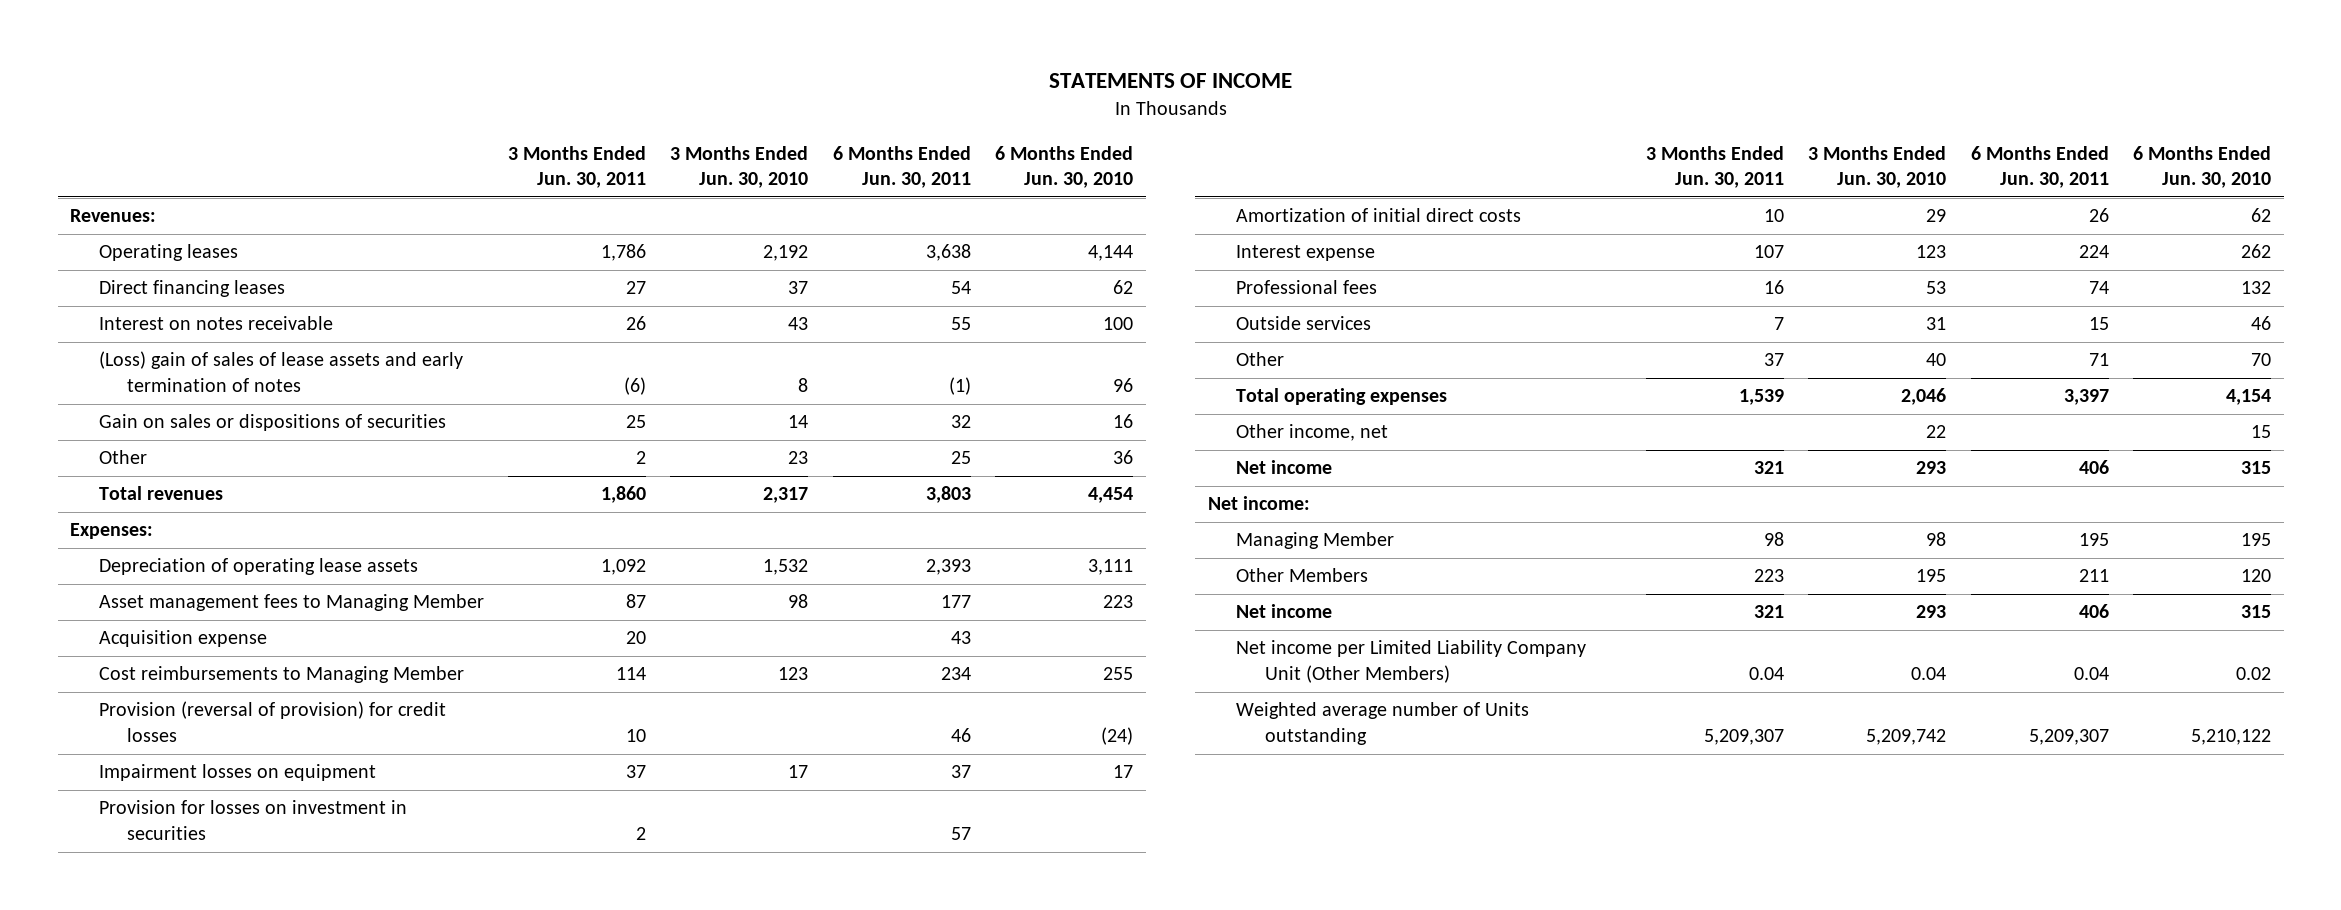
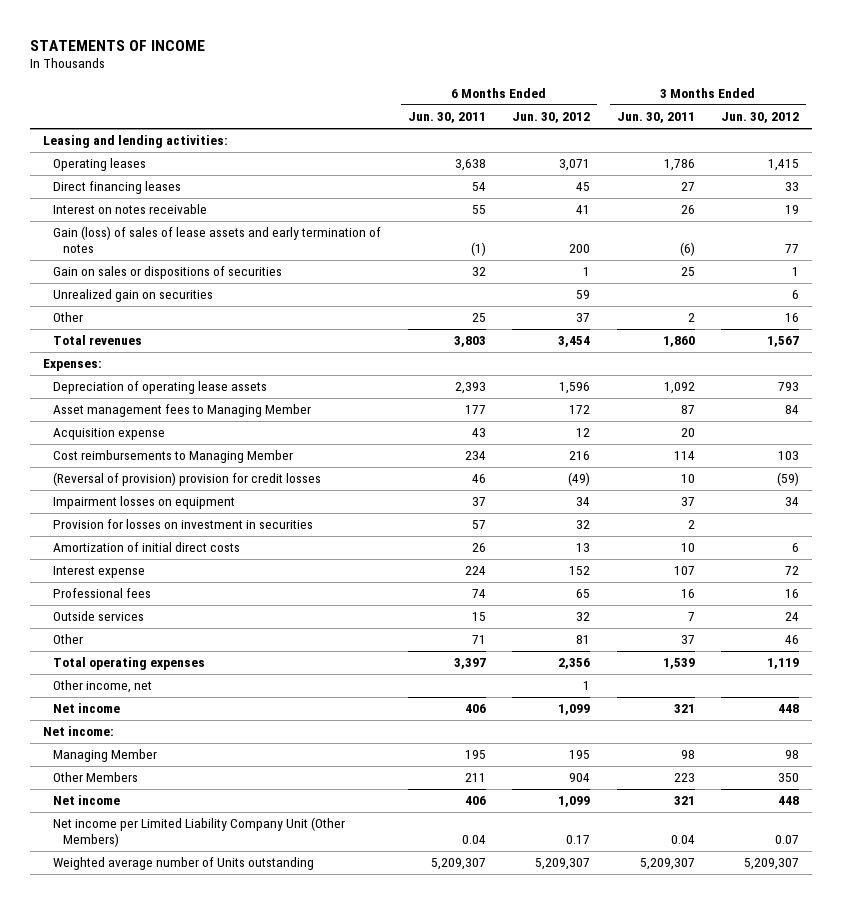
- | 3 Months Ended Jun. 30, 2011 | 3 Months Ended Jun. 30, 2010 | 6 Months Ended Jun. 30, 2011 | 6 Months Ended Jun. 30, 2010
+ | 6 Months Ended Jun. 30, 2011 | 6 Months Ended Jun. 30, 2012 | 3 Months Ended Jun. 30, 2011 | 3 Months Ended Jun. 30, 2012
- Revenues:
+ Leasing and lending activities:
- (Loss) gain of sales of lease assets and early termination of notes | (6) | 8 | (1) | 96
+ Gain (loss) of sales of lease assets and early termination of notes | (1) | 200 | (6) | 77
+ Unrealized gain on securities | | 59 | | 6
- Provision (reversal of provision) for credit losses | 10 | | 46 | (24)
+ (Reversal of provision) provision for credit losses | 46 | (49) | 10 | (59)

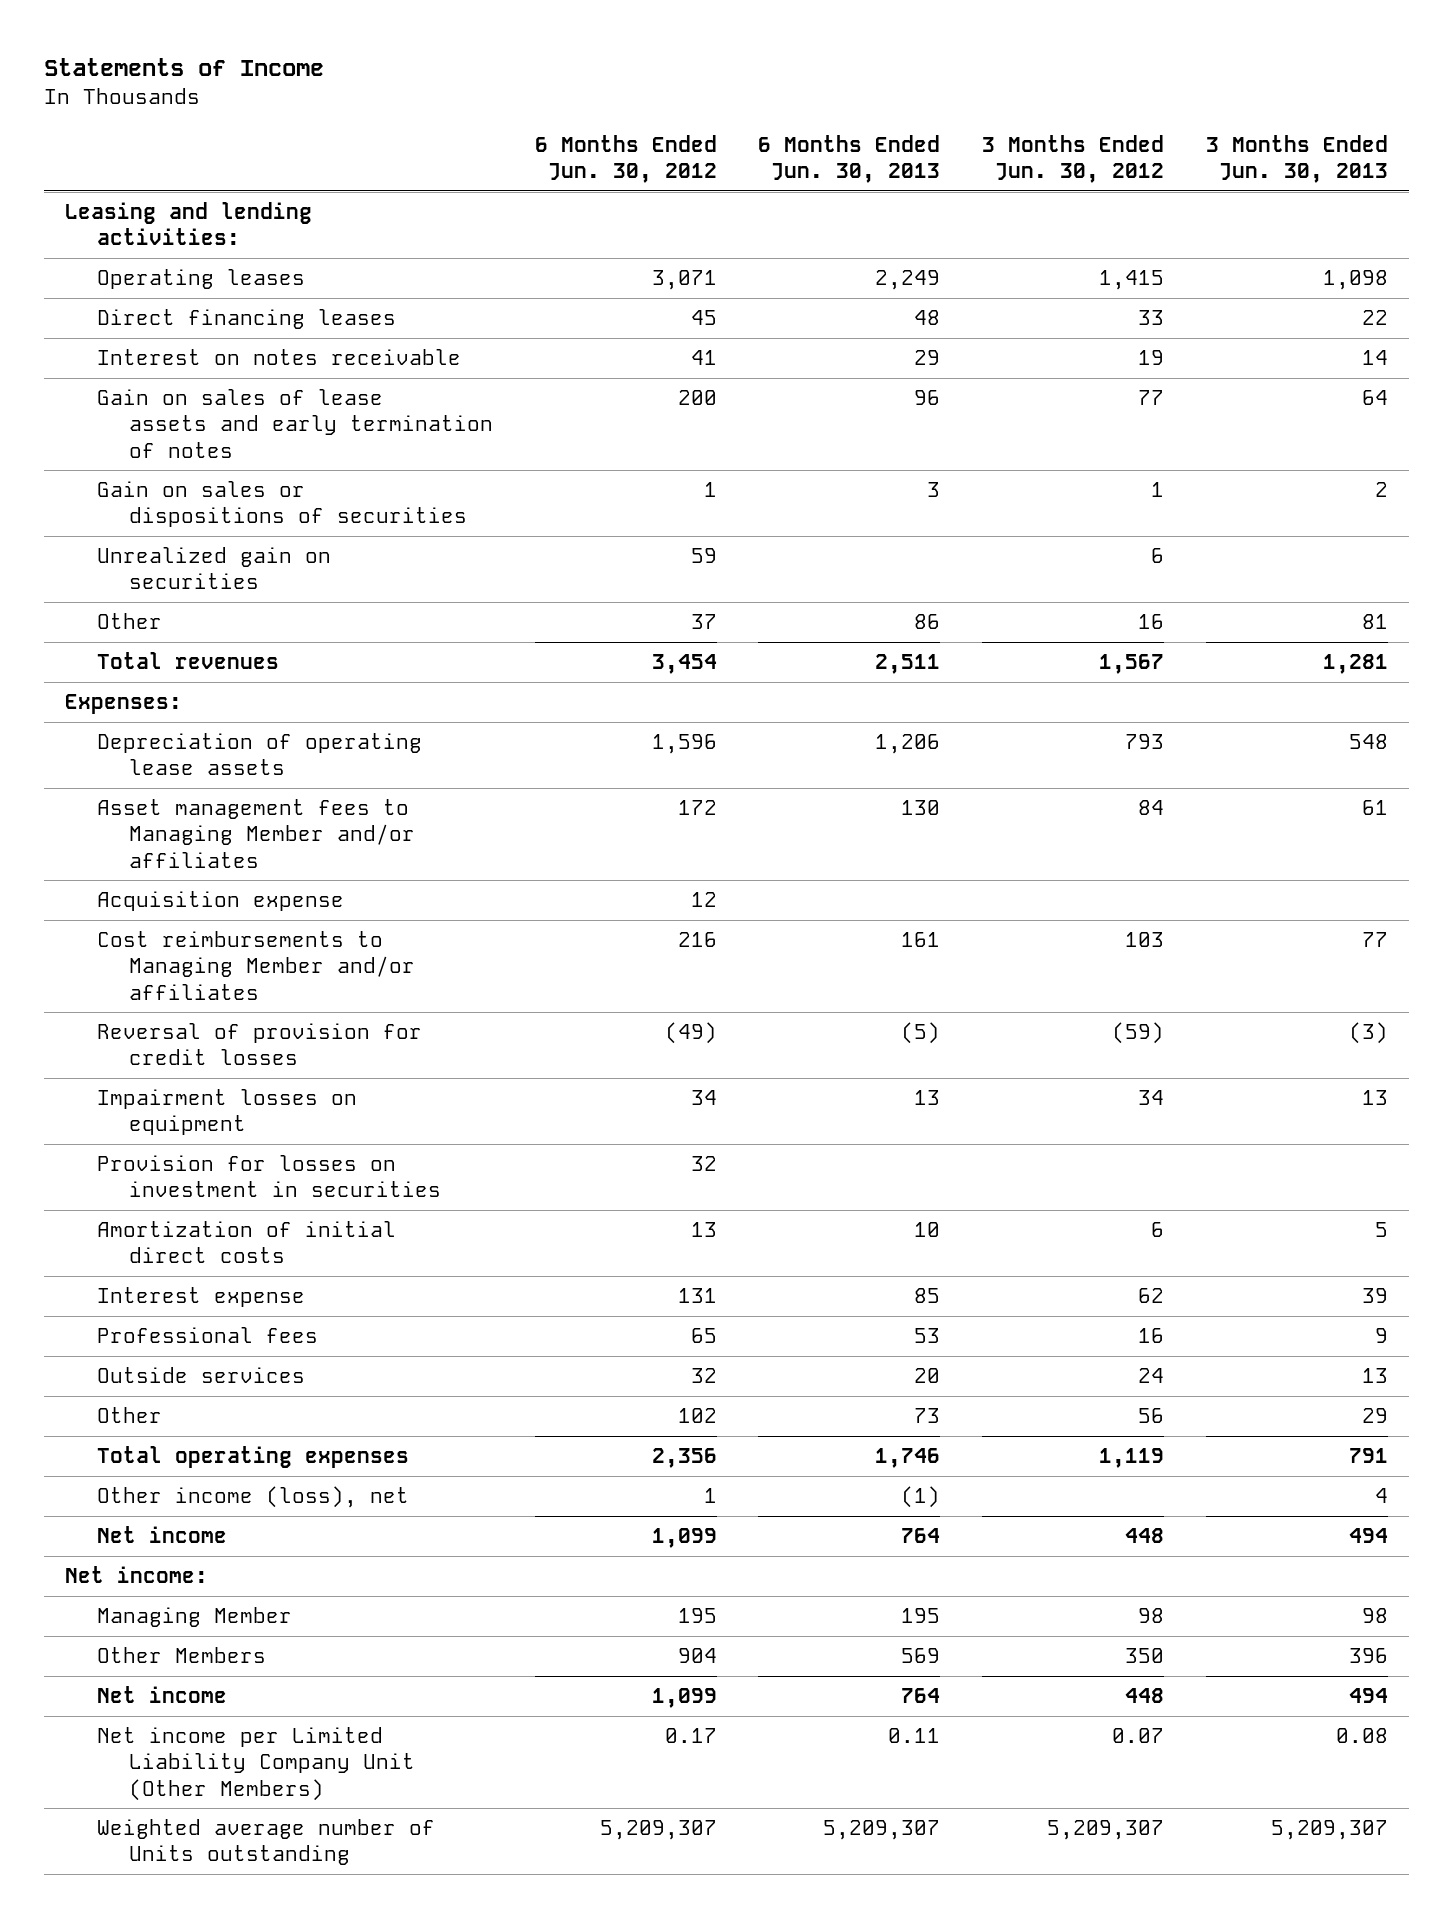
- STATEMENTS OF INCOME
+ Statements of Income
- | 6 Months Ended Jun. 30, 2011 | 6 Months Ended Jun. 30, 2012 | 3 Months Ended Jun. 30, 2011 | 3 Months Ended Jun. 30, 2012
+ | 6 Months Ended Jun. 30, 2012 | 6 Months Ended Jun. 30, 2013 | 3 Months Ended Jun. 30, 2012 | 3 Months Ended Jun. 30, 2013
- Gain (loss) of sales of lease assets and early termination of notes | (1) | 200 | (6) | 77
+ Gain on sales of lease assets and early termination of notes | 200 | 96 | 77 | 64
- Asset management fees to Managing Member | 177 | 172 | 87 | 84
+ Asset management fees to Managing Member and/or affiliates | 172 | 130 | 84 | 61
- Cost reimbursements to Managing Member | 234 | 216 | 114 | 103
- (Reversal of provision) provision for credit losses | 46 | (49) | 10 | (59)
+ Cost reimbursements to Managing Member and/or affiliates | 216 | 161 | 103 | 77
+ Reversal of provision for credit losses | (49) | (5) | (59) | (3)
- Interest expense | 224 | 152 | 107 | 72
+ Interest expense | 131 | 85 | 62 | 39
- Other | 71 | 81 | 37 | 46
+ Other | 102 | 73 | 56 | 29
- Other income, net | | 1 | |
+ Other income (loss), net | 1 | (1) | | 4

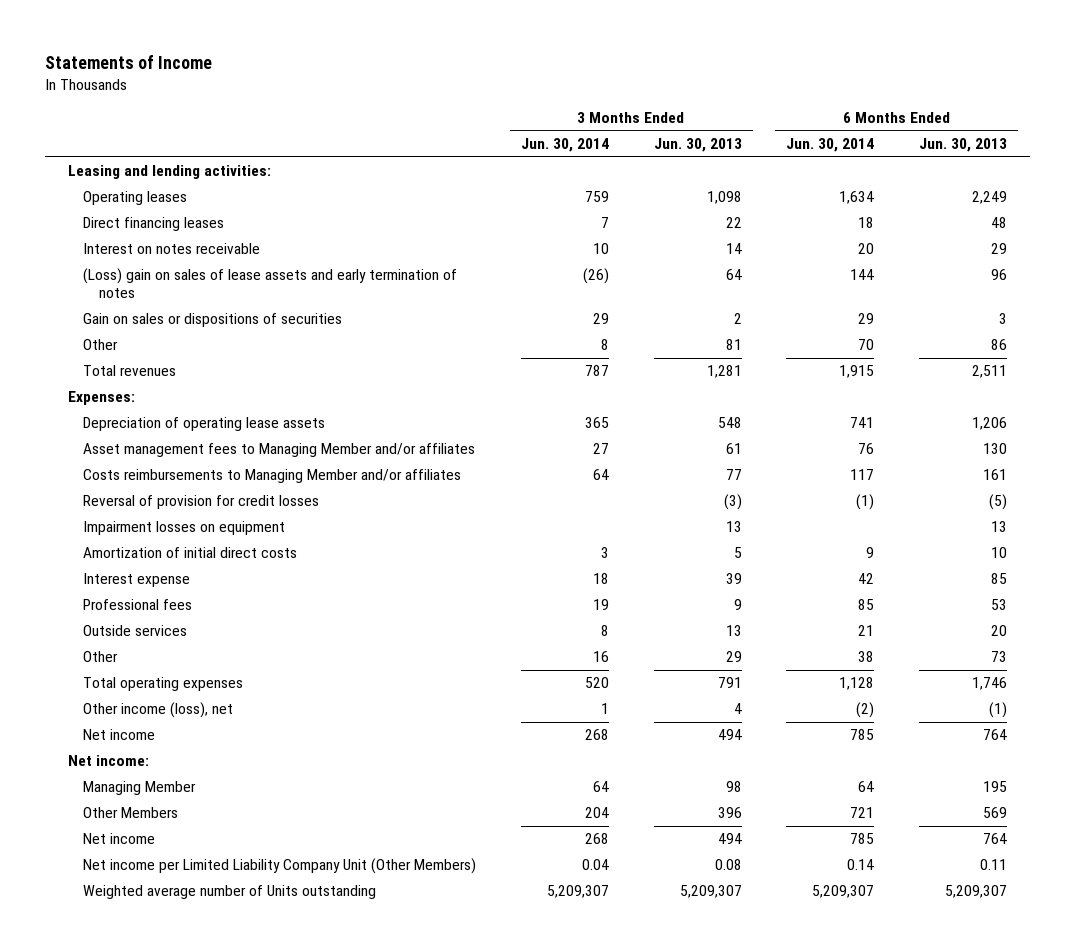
- | 6 Months Ended Jun. 30, 2012 | 6 Months Ended Jun. 30, 2013 | 3 Months Ended Jun. 30, 2012 | 3 Months Ended Jun. 30, 2013
+ | 3 Months Ended Jun. 30, 2014 | 3 Months Ended Jun. 30, 2013 | 6 Months Ended Jun. 30, 2014 | 6 Months Ended Jun. 30, 2013
- Gain on sales of lease assets and early termination of notes | 200 | 96 | 77 | 64
+ (Loss) gain on sales of lease assets and early termination of notes | (26) | 64 | 144 | 96
- Unrealized gain on securities | 59 | | 6 |
- Acquisition expense | 12 | | |
- Cost reimbursements to Managing Member and/or affiliates | 216 | 161 | 103 | 77
+ Costs reimbursements to Managing Member and/or affiliates | 64 | 77 | 117 | 161
- Provision for losses on investment in securities | 32 | | |

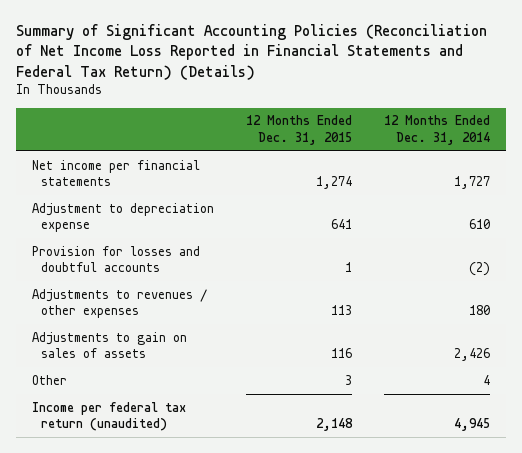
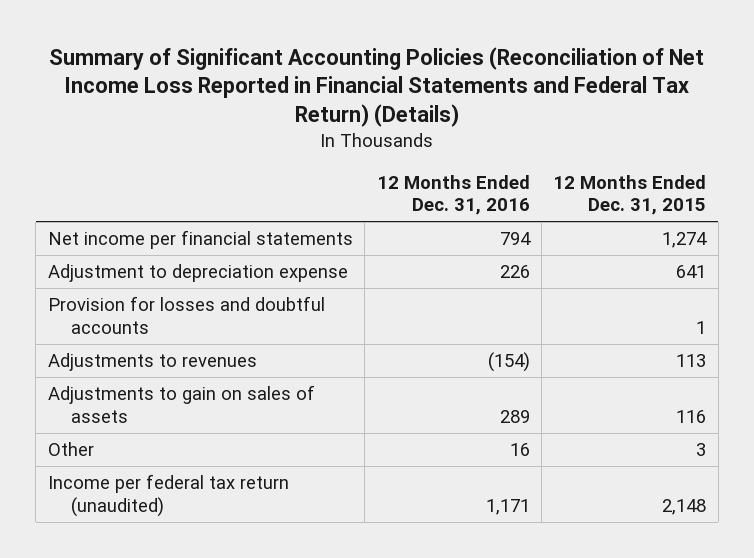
- | 12 Months Ended Dec. 31, 2015 | 12 Months Ended Dec. 31, 2014
+ | 12 Months Ended Dec. 31, 2016 | 12 Months Ended Dec. 31, 2015
- Adjustments to revenues / other expenses | 113 | 180
+ Adjustments to revenues | (154) | 113

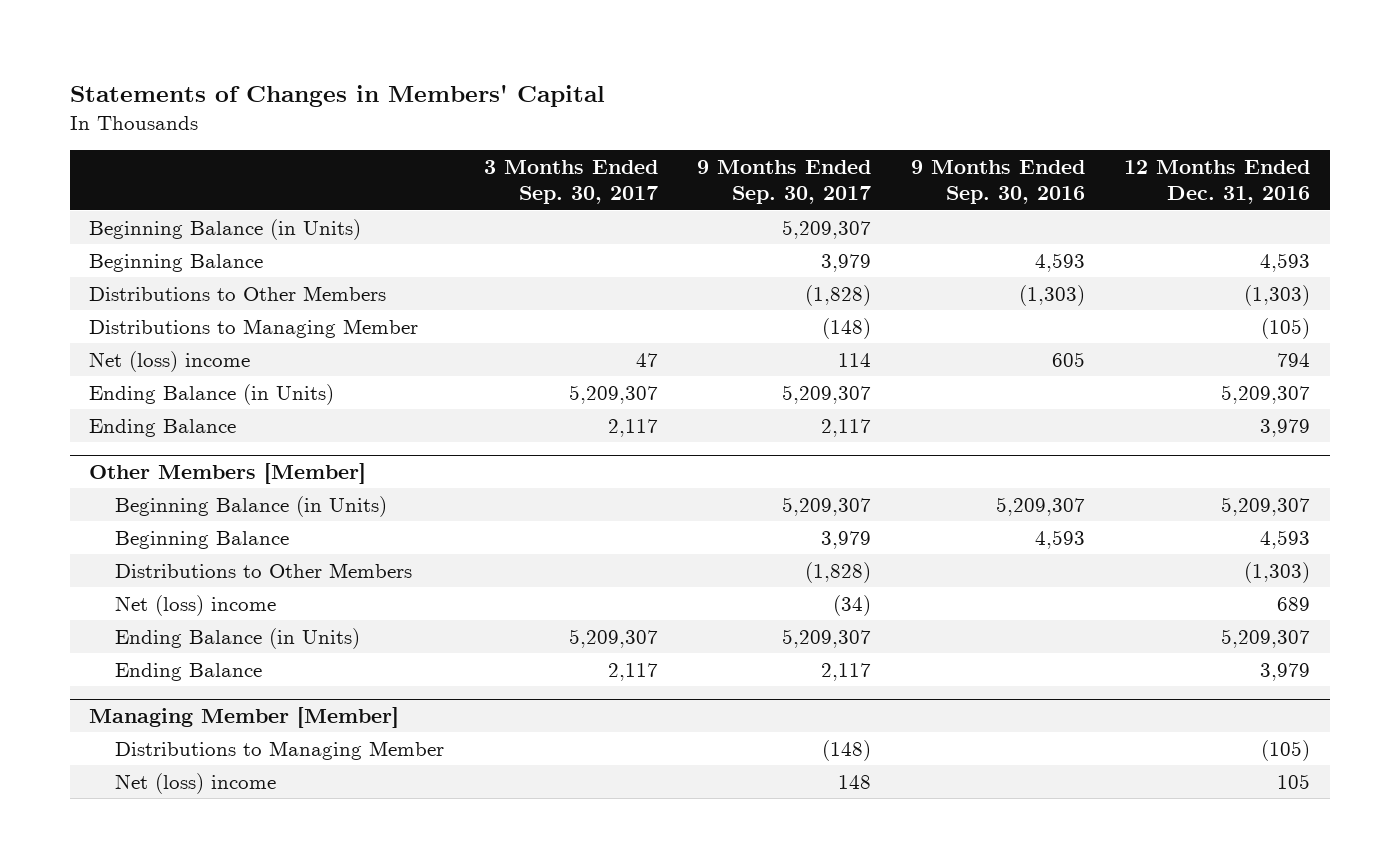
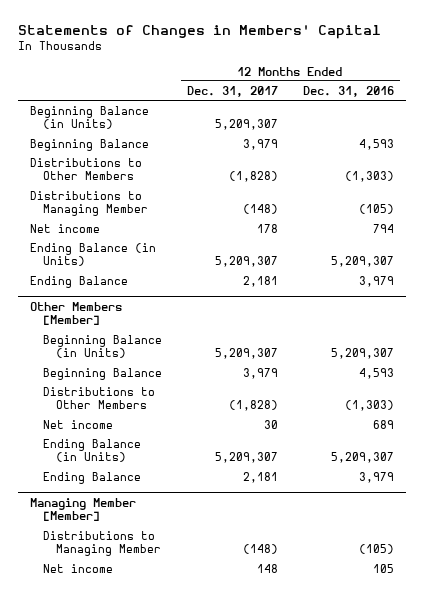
- | 3 Months Ended Sep. 30, 2017 | 9 Months Ended Sep. 30, 2017 | 9 Months Ended Sep. 30, 2016 | 12 Months Ended Dec. 31, 2016
+ | 12 Months Ended Dec. 31, 2017 | 12 Months Ended Dec. 31, 2016
- Net (loss) income | 47 | 114 | 605 | 794
+ Net income | 178 | 794
@ Other Members [Member]
- Net (loss) income | | (34) | | 689
+ Net income | 30 | 689
@ Managing Member [Member]
- Net (loss) income | | 148 | | 105
+ Net income | 148 | 105

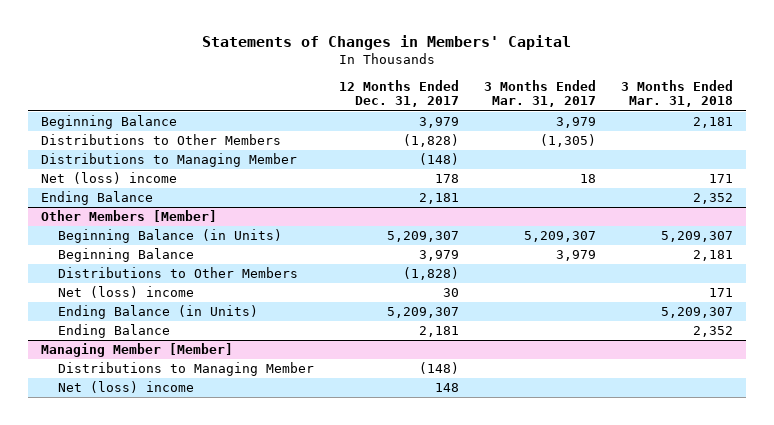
- | 12 Months Ended Dec. 31, 2017 | 12 Months Ended Dec. 31, 2016
+ | 12 Months Ended Dec. 31, 2017 | 3 Months Ended Mar. 31, 2017 | 3 Months Ended Mar. 31, 2018
- Beginning Balance (in Units) | 5,209,307 |
- Net income | 178 | 794
- Ending Balance (in Units) | 5,209,307 | 5,209,307
+ Net (loss) income | 178 | 18 | 171
@ Other Members [Member]
- Net income | 30 | 689
+ Net (loss) income | 30 | | 171
@ Managing Member [Member]
- Net income | 148 | 105
+ Net (loss) income | 148 | |

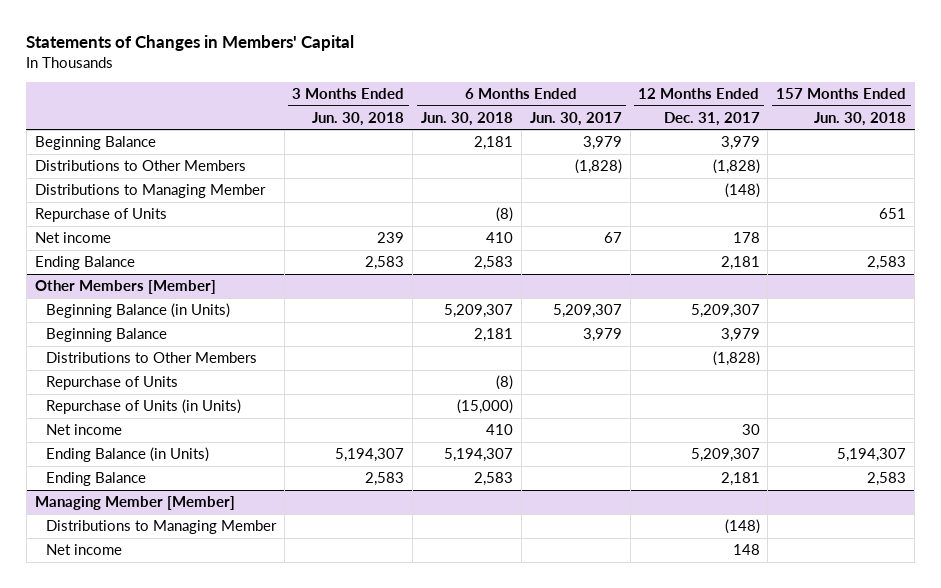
- | 12 Months Ended Dec. 31, 2017 | 3 Months Ended Mar. 31, 2017 | 3 Months Ended Mar. 31, 2018
+ | 3 Months Ended Jun. 30, 2018 | 6 Months Ended Jun. 30, 2018 | 6 Months Ended Jun. 30, 2017 | 12 Months Ended Dec. 31, 2017 | 157 Months Ended Jun. 30, 2018
- Net (loss) income | 178 | 18 | 171
+ Repurchase of Units | | (8) | | | 651
+ Net income | 239 | 410 | 67 | 178 |
@ Other Members [Member]
- Net (loss) income | 30 | | 171
+ Repurchase of Units | | (8) | | |
+ Repurchase of Units (in Units) | | (15,000) | | |
+ Net income | | 410 | | 30 |
@ Managing Member [Member]
- Net (loss) income | 148 | |
+ Net income | | | | 148 |

